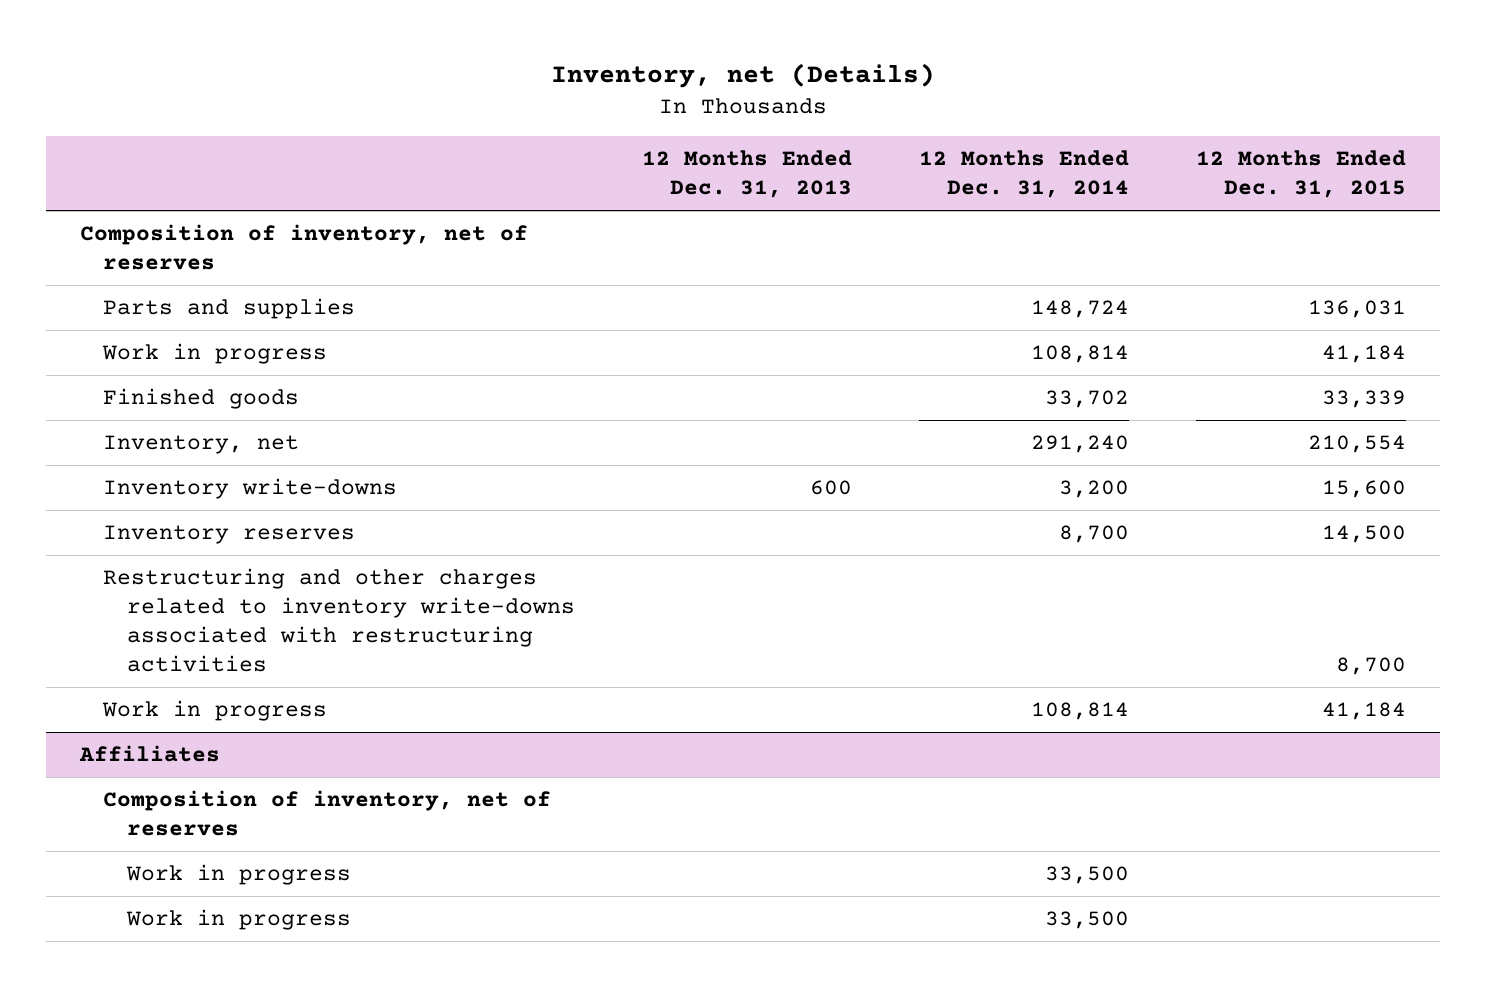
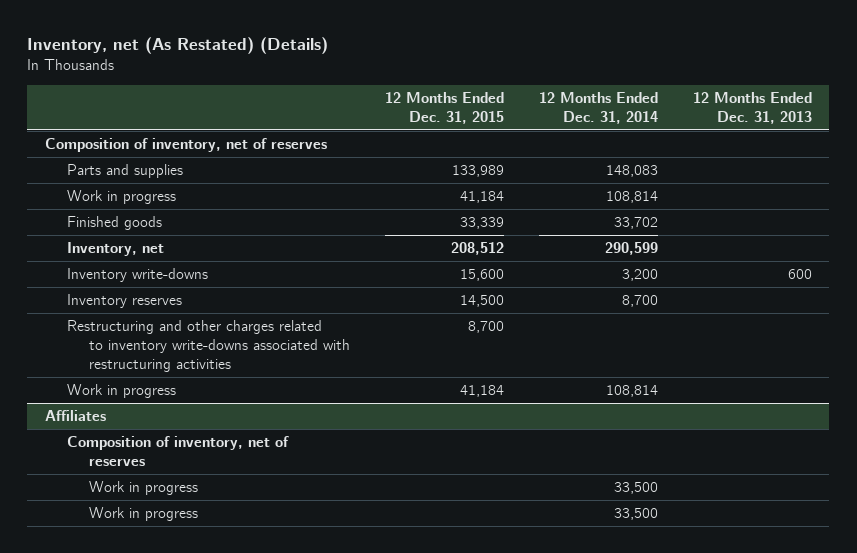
- Inventory, net (Details)
+ Inventory, net (As Restated) (Details)
- | 12 Months Ended Dec. 31, 2013 | 12 Months Ended Dec. 31, 2014 | 12 Months Ended Dec. 31, 2015
+ | 12 Months Ended Dec. 31, 2015 | 12 Months Ended Dec. 31, 2014 | 12 Months Ended Dec. 31, 2013
- Parts and supplies | | 148,724 | 136,031
+ Parts and supplies | 133,989 | 148,083 |
- Inventory, net | | 291,240 | 210,554
+ Inventory, net | 208,512 | 290,599 |

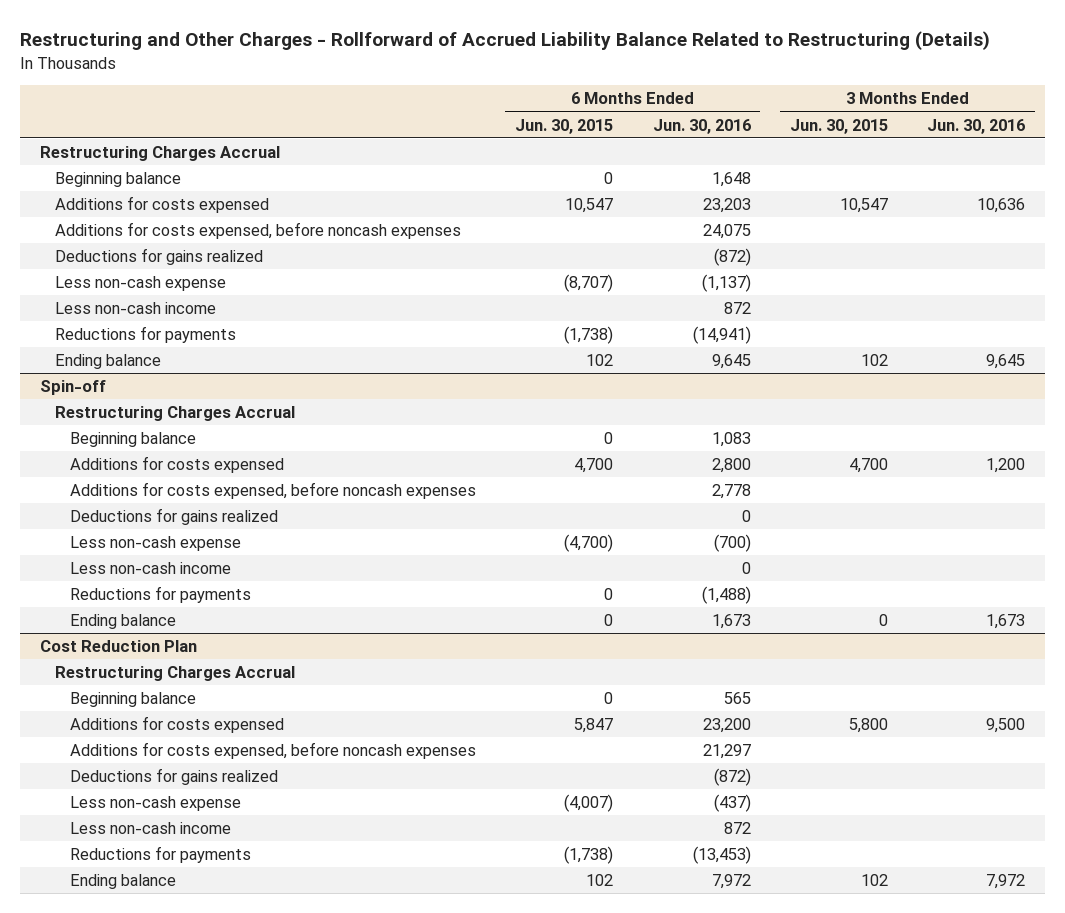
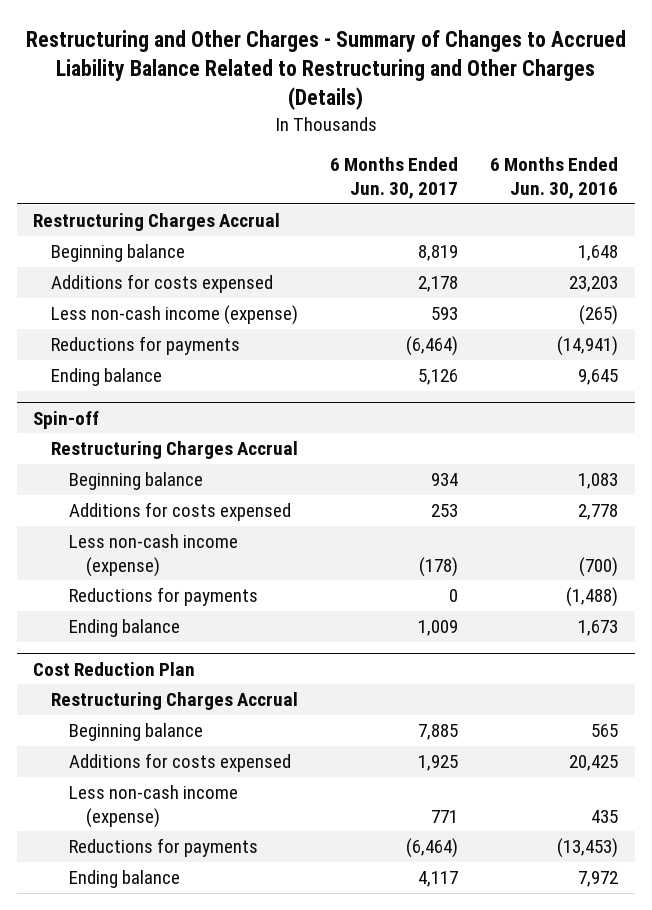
- Restructuring and Other Charges - Rollforward of Accrued Liability Balance Related to Restructuring (Details)
+ Restructuring and Other Charges - Summary of Changes to Accrued Liability Balance Related to Restructuring and Other Charges (Details)
- | 6 Months Ended Jun. 30, 2015 | 6 Months Ended Jun. 30, 2016 | 3 Months Ended Jun. 30, 2015 | 3 Months Ended Jun. 30, 2016
+ | 6 Months Ended Jun. 30, 2017 | 6 Months Ended Jun. 30, 2016
- Additions for costs expensed, before noncash expenses | | 24,075 | |
- Deductions for gains realized | | (872) | |
- Less non-cash expense | (8,707) | (1,137) | |
- Less non-cash income | | 872 | |
+ Less non-cash income (expense) | 593 | (265)
@ Spin-off
- Additions for costs expensed | 4,700 | 2,800 | 4,700 | 1,200
- Additions for costs expensed, before noncash expenses | | 2,778 | |
- Deductions for gains realized | | 0 | |
- Less non-cash expense | (4,700) | (700) | |
- Less non-cash income | | 0 | |
+ Additions for costs expensed | 253 | 2,778
+ Less non-cash income (expense) | (178) | (700)
@ Cost Reduction Plan
- Additions for costs expensed | 5,847 | 23,200 | 5,800 | 9,500
- Additions for costs expensed, before noncash expenses | | 21,297 | |
- Deductions for gains realized | | (872) | |
- Less non-cash expense | (4,007) | (437) | |
- Less non-cash income | | 872 | |
+ Additions for costs expensed | 1,925 | 20,425
+ Less non-cash income (expense) | 771 | 435

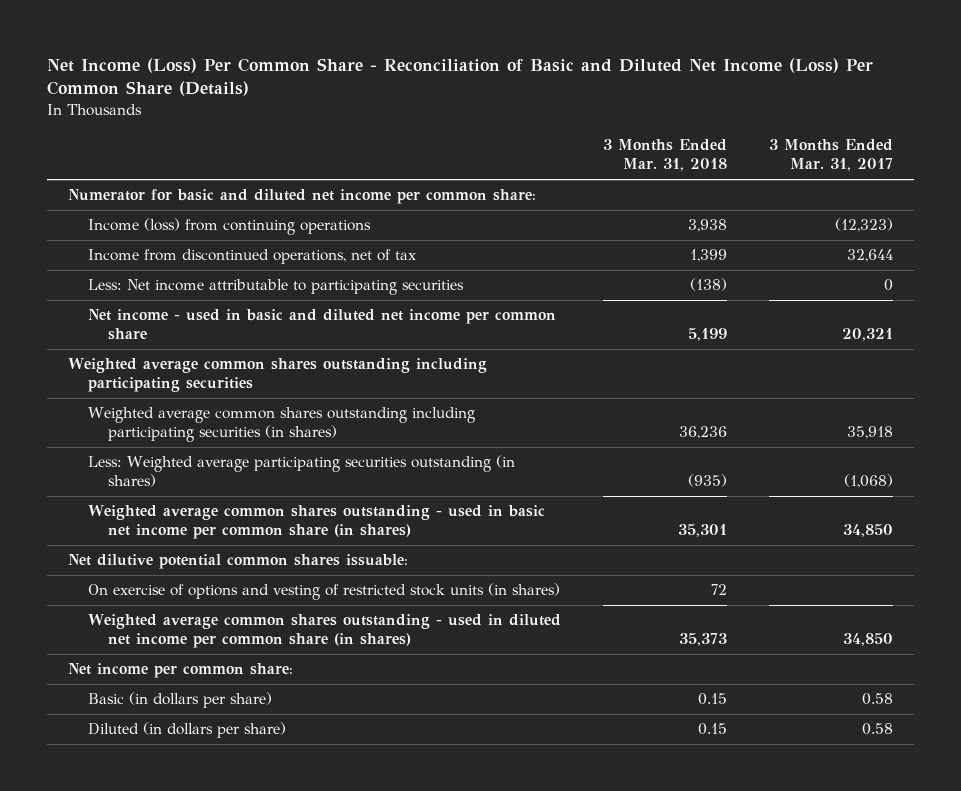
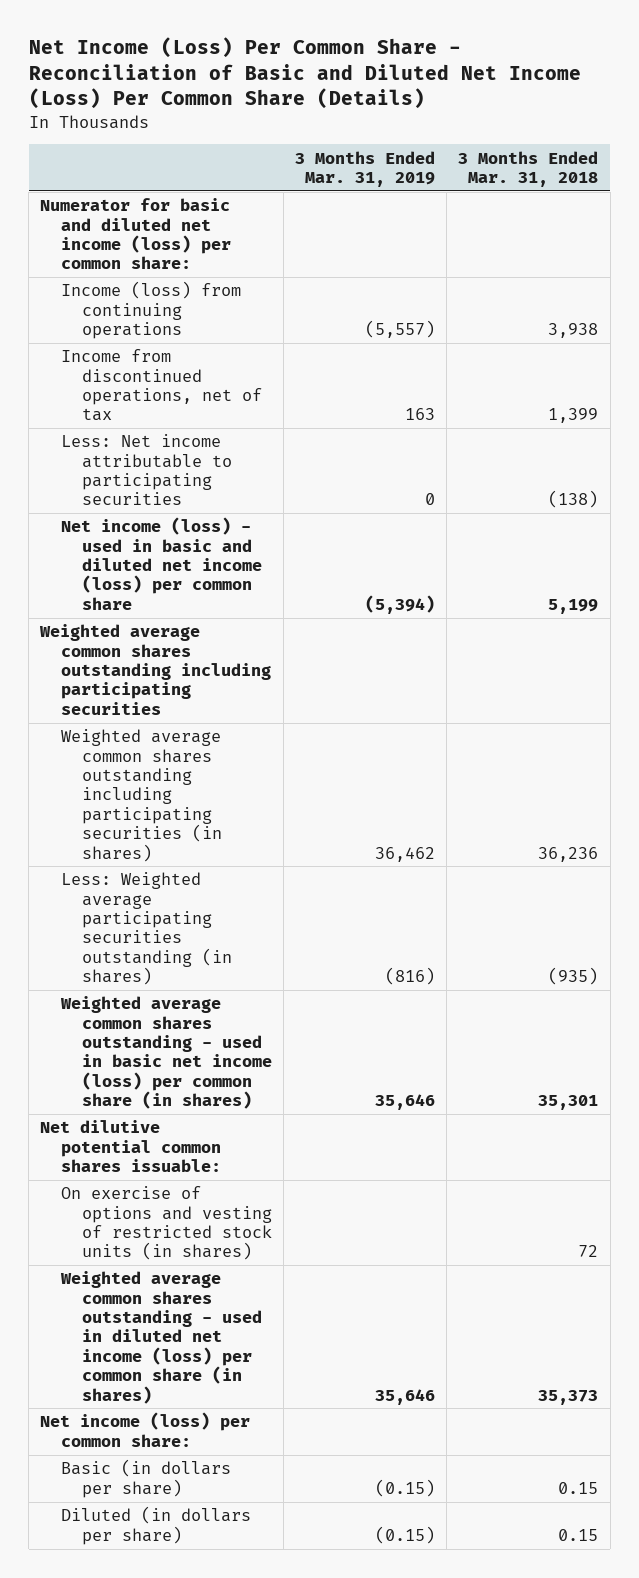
- | 3 Months Ended Mar. 31, 2018 | 3 Months Ended Mar. 31, 2017
+ | 3 Months Ended Mar. 31, 2019 | 3 Months Ended Mar. 31, 2018
- Numerator for basic and diluted net income per common share:
+ Numerator for basic and diluted net income (loss) per common share:
- Net income - used in basic and diluted net income per common share | 5,199 | 20,321
+ Net income (loss) - used in basic and diluted net income (loss) per common share | (5,394) | 5,199
- Weighted average common shares outstanding - used in basic net income per common share (in shares) | 35,301 | 34,850
+ Weighted average common shares outstanding - used in basic net income (loss) per common share (in shares) | 35,646 | 35,301
- Weighted average common shares outstanding - used in diluted net income per common share (in shares) | 35,373 | 34,850
- Net income per common share:
+ Weighted average common shares outstanding - used in diluted net income (loss) per common share (in shares) | 35,646 | 35,373
+ Net income (loss) per common share:

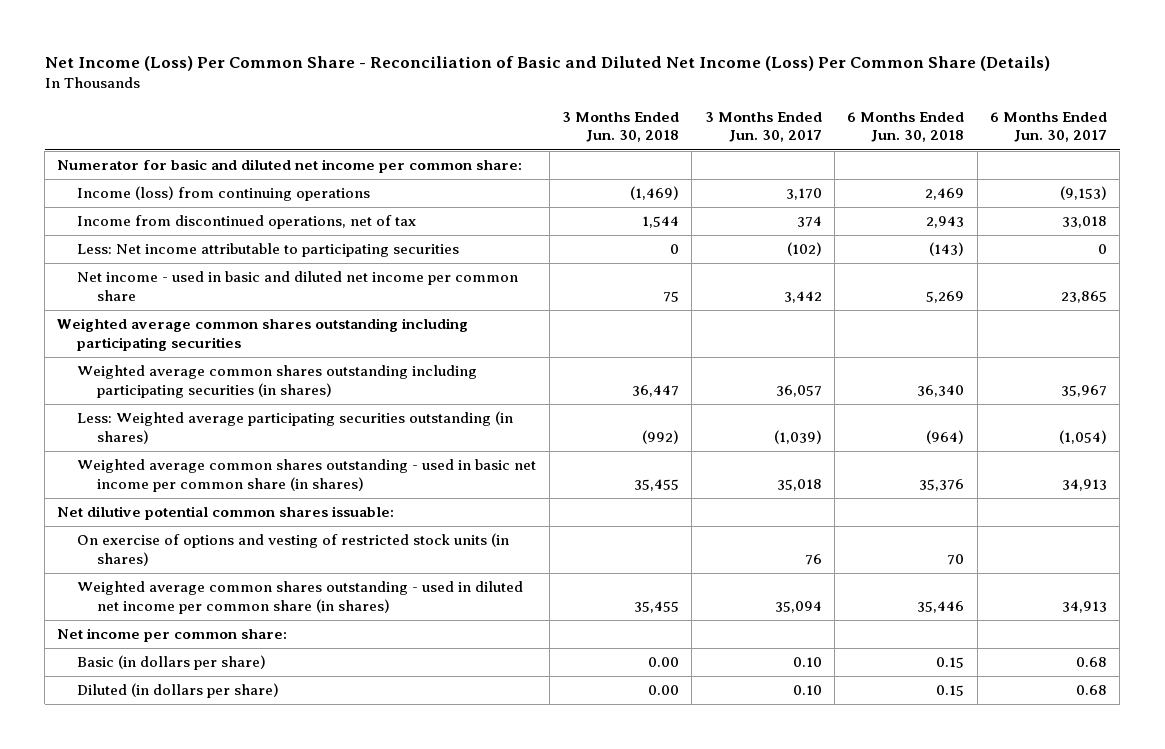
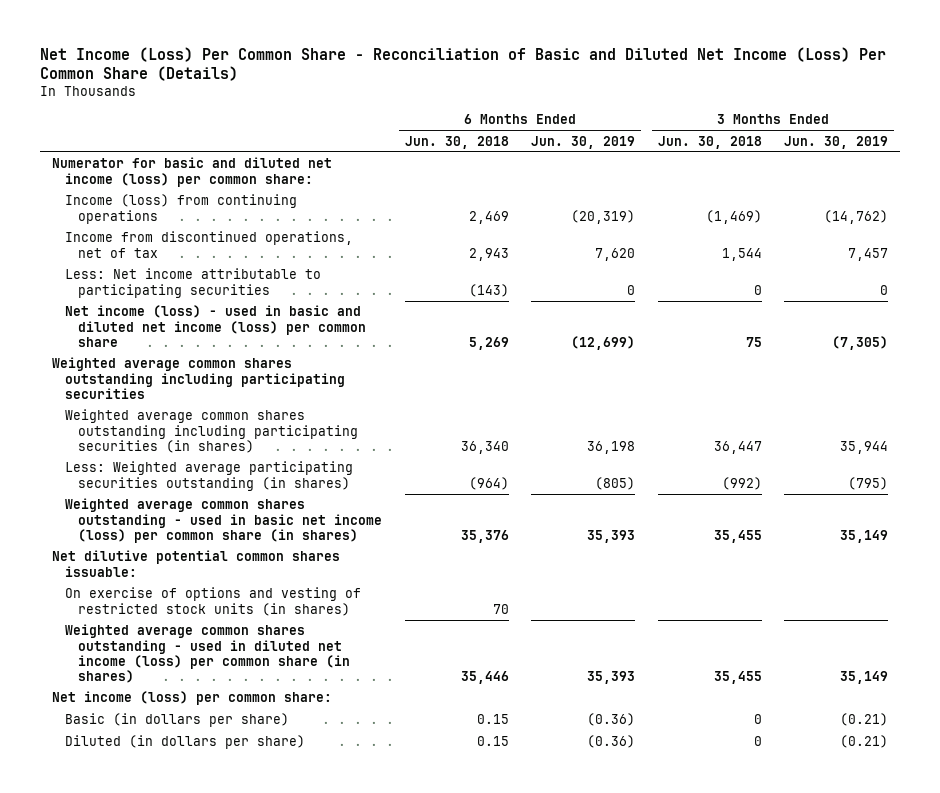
- | 3 Months Ended Jun. 30, 2018 | 3 Months Ended Jun. 30, 2017 | 6 Months Ended Jun. 30, 2018 | 6 Months Ended Jun. 30, 2017
+ | 6 Months Ended Jun. 30, 2018 | 6 Months Ended Jun. 30, 2019 | 3 Months Ended Jun. 30, 2018 | 3 Months Ended Jun. 30, 2019
- Numerator for basic and diluted net income per common share:
+ Numerator for basic and diluted net income (loss) per common share:
- Net income - used in basic and diluted net income per common share | 75 | 3,442 | 5,269 | 23,865
+ Net income (loss) - used in basic and diluted net income (loss) per common share | 5,269 | (12,699) | 75 | (7,305)
- Weighted average common shares outstanding - used in basic net income per common share (in shares) | 35,455 | 35,018 | 35,376 | 34,913
+ Weighted average common shares outstanding - used in basic net income (loss) per common share (in shares) | 35,376 | 35,393 | 35,455 | 35,149
- Weighted average common shares outstanding - used in diluted net income per common share (in shares) | 35,455 | 35,094 | 35,446 | 34,913
- Net income per common share:
- Basic (in dollars per share) | 0.00 | 0.10 | 0.15 | 0.68
- Diluted (in dollars per share) | 0.00 | 0.10 | 0.15 | 0.68
+ Weighted average common shares outstanding - used in diluted net income (loss) per common share (in shares) | 35,446 | 35,393 | 35,455 | 35,149
+ Net income (loss) per common share:
+ Basic (in dollars per share) | 0.15 | (0.36) | 0 | (0.21)
+ Diluted (in dollars per share) | 0.15 | (0.36) | 0 | (0.21)

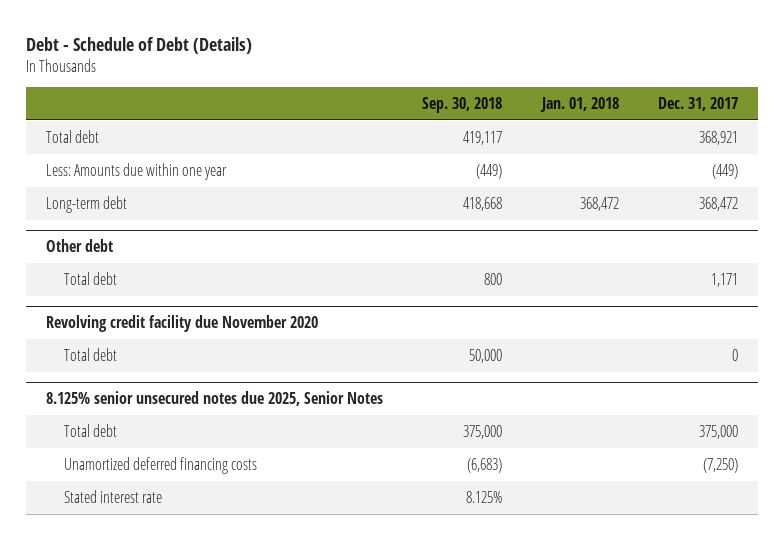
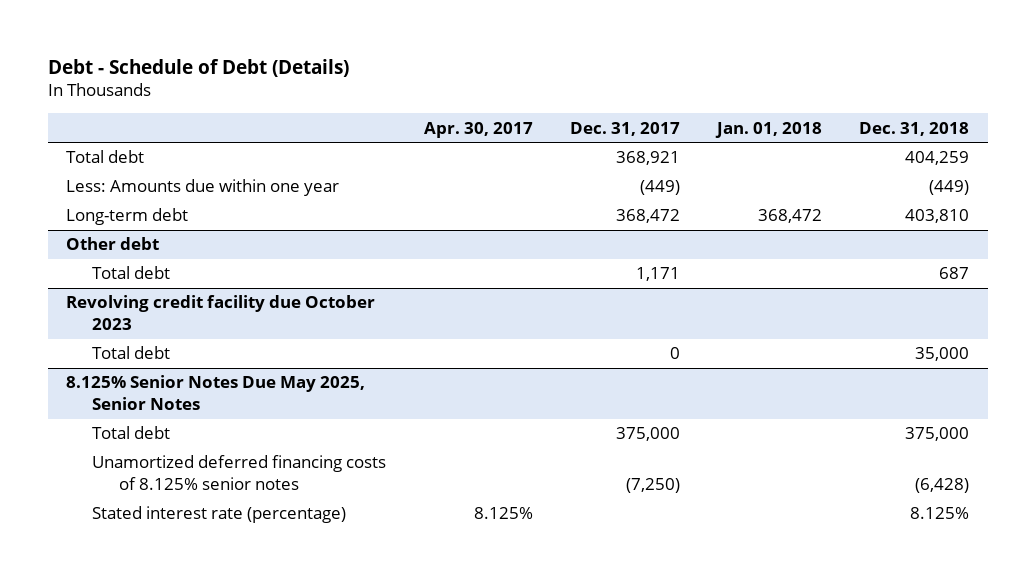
- | Sep. 30, 2018 | Jan. 01, 2018 | Dec. 31, 2017
+ | Apr. 30, 2017 | Dec. 31, 2017 | Jan. 01, 2018 | Dec. 31, 2018
- Revolving credit facility due November 2020
+ Revolving credit facility due October 2023
- 8.125% senior unsecured notes due 2025, Senior Notes
+ 8.125% Senior Notes Due May 2025, Senior Notes
- Unamortized deferred financing costs | (6,683) | | (7,250)
- Stated interest rate | 8.125% | |
+ Unamortized deferred financing costs of 8.125% senior notes | | (7,250) | | (6,428)
+ Stated interest rate (percentage) | 8.125% | | | 8.125%

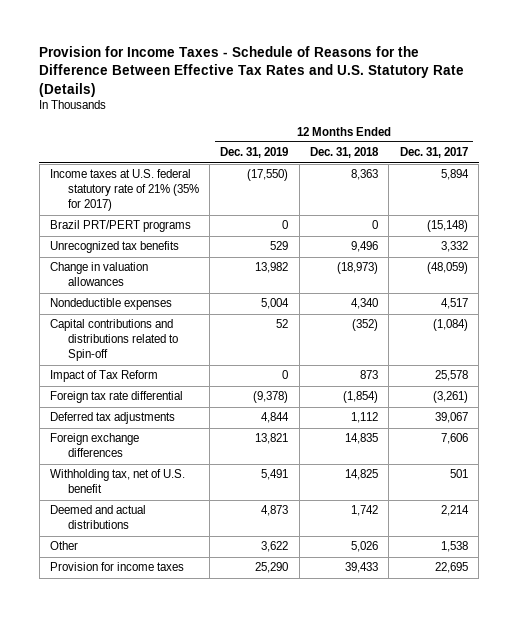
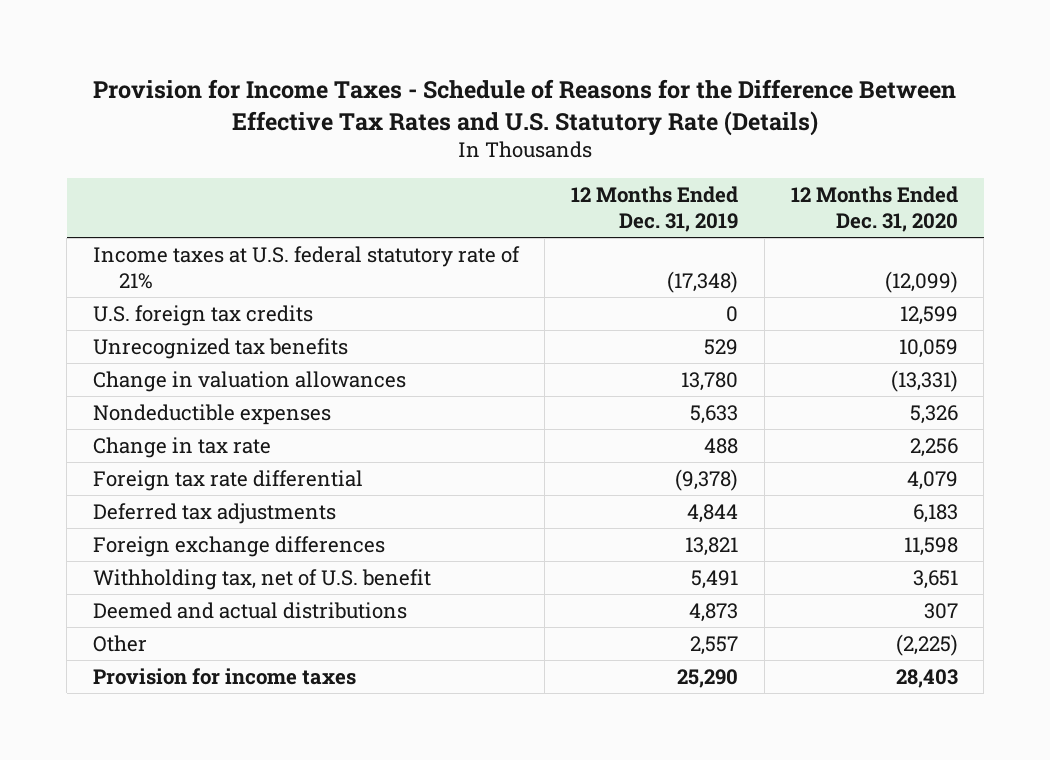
- | 12 Months Ended Dec. 31, 2019 | 12 Months Ended Dec. 31, 2018 | 12 Months Ended Dec. 31, 2017
+ | 12 Months Ended Dec. 31, 2019 | 12 Months Ended Dec. 31, 2020
- Income taxes at U.S. federal statutory rate of 21% (35% for 2017) | (17,550) | 8,363 | 5,894
- Brazil PRT/PERT programs | 0 | 0 | (15,148)
+ Income taxes at U.S. federal statutory rate of 21% | (17,348) | (12,099)
+ U.S. foreign tax credits | 0 | 12,599
- Change in valuation allowances | 13,982 | (18,973) | (48,059)
- Nondeductible expenses | 5,004 | 4,340 | 4,517
- Capital contributions and distributions related to Spin-off | 52 | (352) | (1,084)
- Impact of Tax Reform | 0 | 873 | 25,578
+ Change in valuation allowances | 13,780 | (13,331)
+ Nondeductible expenses | 5,633 | 5,326
+ Change in tax rate | 488 | 2,256
- Other | 3,622 | 5,026 | 1,538
+ Other | 2,557 | (2,225)

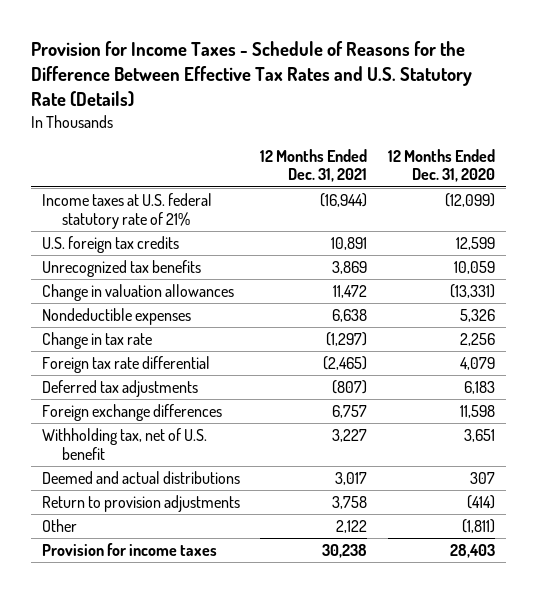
- | 12 Months Ended Dec. 31, 2019 | 12 Months Ended Dec. 31, 2020
+ | 12 Months Ended Dec. 31, 2021 | 12 Months Ended Dec. 31, 2020
- Other | 2,557 | (2,225)
+ Return to provision adjustments | 3,758 | (414)
+ Other | 2,122 | (1,811)

